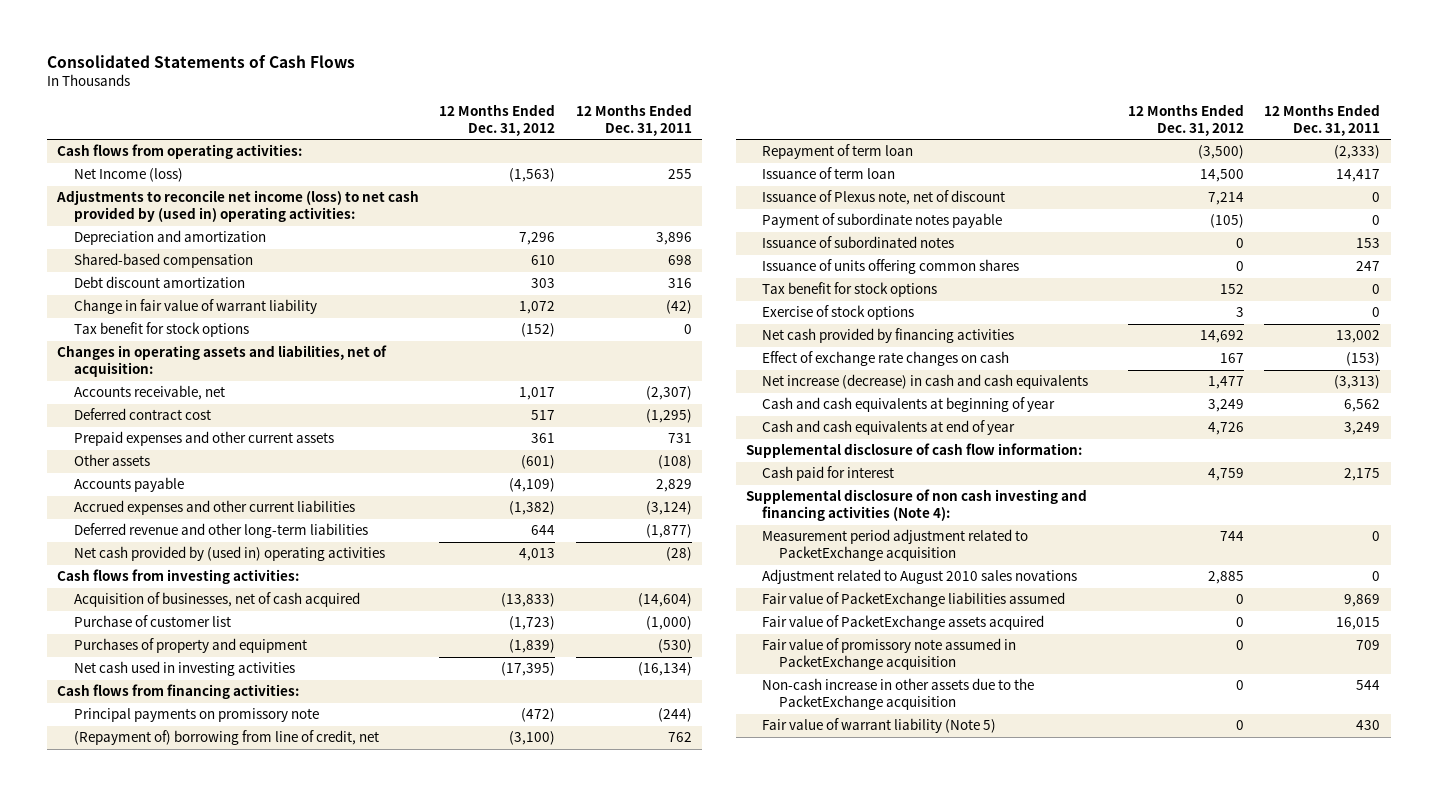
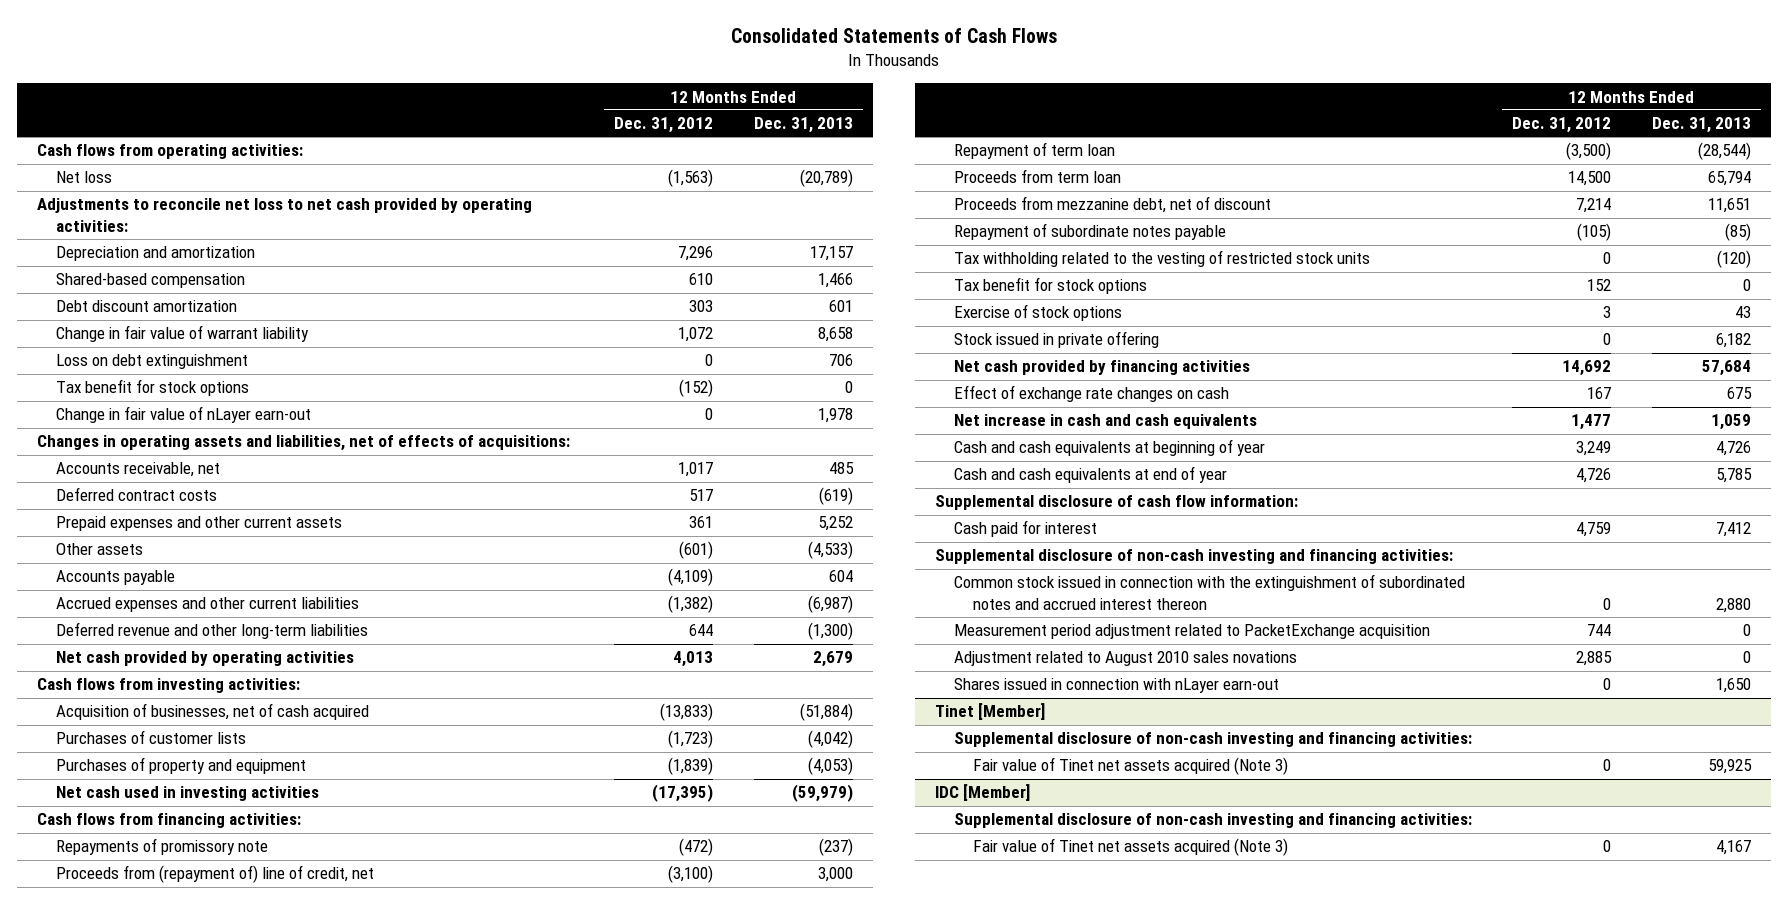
- | 12 Months Ended Dec. 31, 2012 | 12 Months Ended Dec. 31, 2011
+ | 12 Months Ended Dec. 31, 2012 | 12 Months Ended Dec. 31, 2013
- Net Income (loss) | (1,563) | 255
- Adjustments to reconcile net income (loss) to net cash provided by (used in) operating activities:
+ Net loss | (1,563) | (20,789)
+ Adjustments to reconcile net loss to net cash provided by operating activities:
+ Loss on debt extinguishment | 0 | 706
- Changes in operating assets and liabilities, net of acquisition:
+ Change in fair value of nLayer earn-out | 0 | 1,978
+ Changes in operating assets and liabilities, net of effects of acquisitions:
- Deferred contract cost | 517 | (1,295)
+ Deferred contract costs | 517 | (619)
- Net cash provided by (used in) operating activities | 4,013 | (28)
+ Net cash provided by operating activities | 4,013 | 2,679
- Purchase of customer list | (1,723) | (1,000)
+ Purchases of customer lists | (1,723) | (4,042)
- Principal payments on promissory note | (472) | (244)
- (Repayment of) borrowing from line of credit, net | (3,100) | 762
+ Repayments of promissory note | (472) | (237)
+ Proceeds from (repayment of) line of credit, net | (3,100) | 3,000
- Issuance of term loan | 14,500 | 14,417
- Issuance of Plexus note, net of discount | 7,214 | 0
- Payment of subordinate notes payable | (105) | 0
- Issuance of subordinated notes | 0 | 153
- Issuance of units offering common shares | 0 | 247
+ Proceeds from term loan | 14,500 | 65,794
+ Proceeds from mezzanine debt, net of discount | 7,214 | 11,651
+ Repayment of subordinate notes payable | (105) | (85)
+ Tax withholding related to the vesting of restricted stock units | 0 | (120)
+ Stock issued in private offering | 0 | 6,182
- Net increase (decrease) in cash and cash equivalents | 1,477 | (3,313)
+ Net increase in cash and cash equivalents | 1,477 | 1,059
- Supplemental disclosure of non cash investing and financing activities (Note 4):
+ Supplemental disclosure of non-cash investing and financing activities:
+ Common stock issued in connection with the extinguishment of subordinated notes and accrued interest thereon | 0 | 2,880
- Fair value of PacketExchange liabilities assumed | 0 | 9,869
- Fair value of PacketExchange assets acquired | 0 | 16,015
- Fair value of promissory note assumed in PacketExchange acquisition | 0 | 709
- Non-cash increase in other assets due to the PacketExchange acquisition | 0 | 544
- Fair value of warrant liability (Note 5) | 0 | 430
+ Shares issued in connection with nLayer earn-out | 0 | 1,650
+ Tinet [Member]
+ Supplemental disclosure of non-cash investing and financing activities:
+ Fair value of Tinet net assets acquired (Note 3) | 0 | 59,925
+ IDC [Member]
+ Supplemental disclosure of non-cash investing and financing activities:
+ Fair value of Tinet net assets acquired (Note 3) | 0 | 4,167

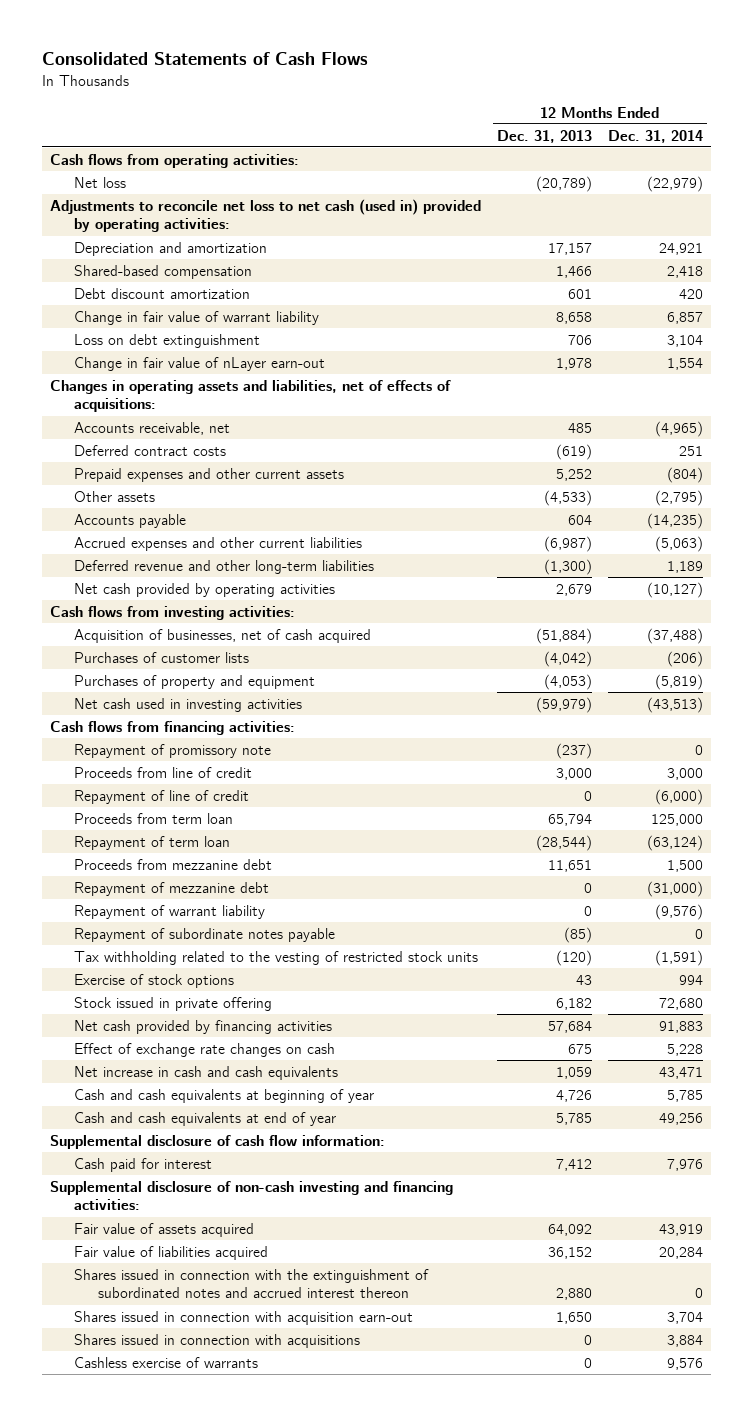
- | 12 Months Ended Dec. 31, 2012 | 12 Months Ended Dec. 31, 2013
+ | 12 Months Ended Dec. 31, 2013 | 12 Months Ended Dec. 31, 2014
- Adjustments to reconcile net loss to net cash provided by operating activities:
+ Adjustments to reconcile net loss to net cash (used in) provided by operating activities:
- Tax benefit for stock options | (152) | 0
- Repayments of promissory note | (472) | (237)
- Proceeds from (repayment of) line of credit, net | (3,100) | 3,000
+ Repayment of promissory note | (237) | 0
+ Proceeds from line of credit | 3,000 | 3,000
+ Repayment of line of credit | 0 | (6,000)
- Proceeds from mezzanine debt, net of discount | 7,214 | 11,651
moved down: Repayment of term loan | (28,544) | (63,124)
+ Proceeds from mezzanine debt | 11,651 | 1,500
+ Repayment of mezzanine debt | 0 | (31,000)
+ Repayment of warrant liability | 0 | (9,576)
- Tax benefit for stock options | 152 | 0
- Common stock issued in connection with the extinguishment of subordinated notes and accrued interest thereon | 0 | 2,880
- Measurement period adjustment related to PacketExchange acquisition | 744 | 0
- Adjustment related to August 2010 sales novations | 2,885 | 0
- Shares issued in connection with nLayer earn-out | 0 | 1,650
- Tinet [Member]
- Supplemental disclosure of non-cash investing and financing activities:
- Fair value of Tinet net assets acquired (Note 3) | 0 | 59,925
- IDC [Member]
- Supplemental disclosure of non-cash investing and financing activities:
- Fair value of Tinet net assets acquired (Note 3) | 0 | 4,167
+ Fair value of assets acquired | 64,092 | 43,919
+ Fair value of liabilities acquired | 36,152 | 20,284
+ Shares issued in connection with the extinguishment of subordinated notes and accrued interest thereon | 2,880 | 0
+ Shares issued in connection with acquisition earn-out | 1,650 | 3,704
+ Shares issued in connection with acquisitions | 0 | 3,884
+ Cashless exercise of warrants | 0 | 9,576

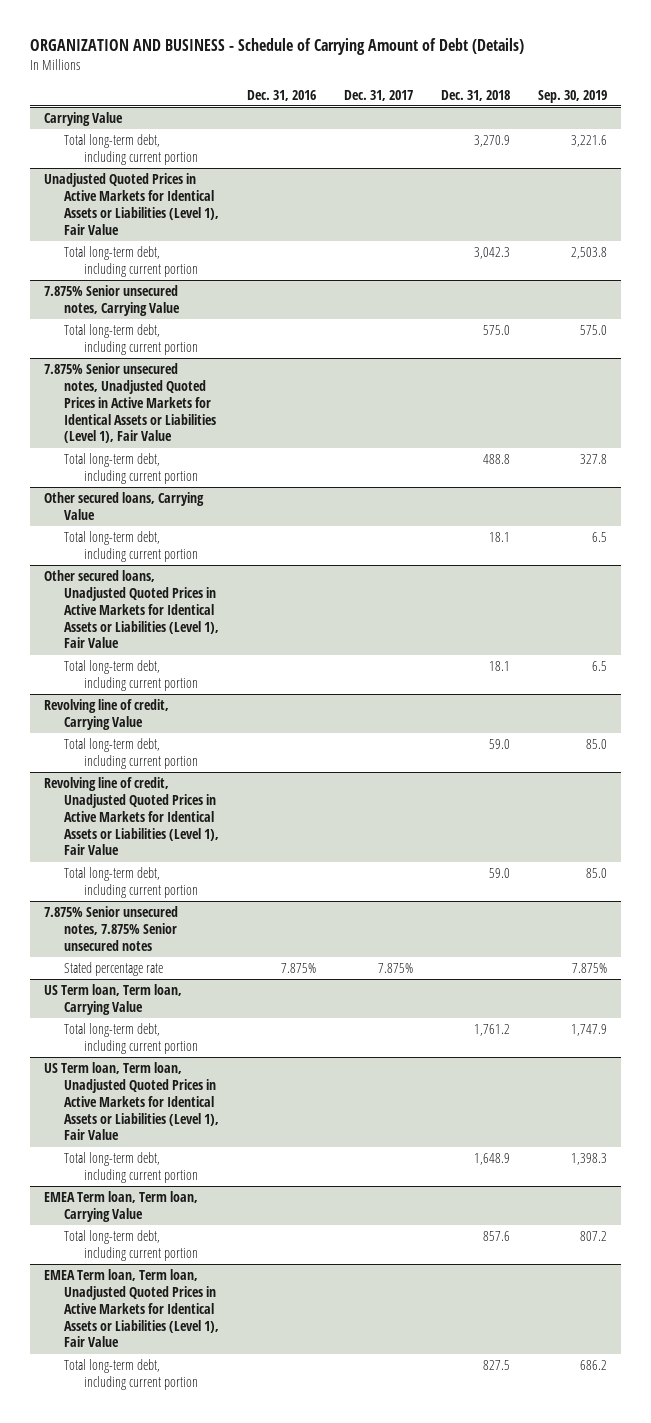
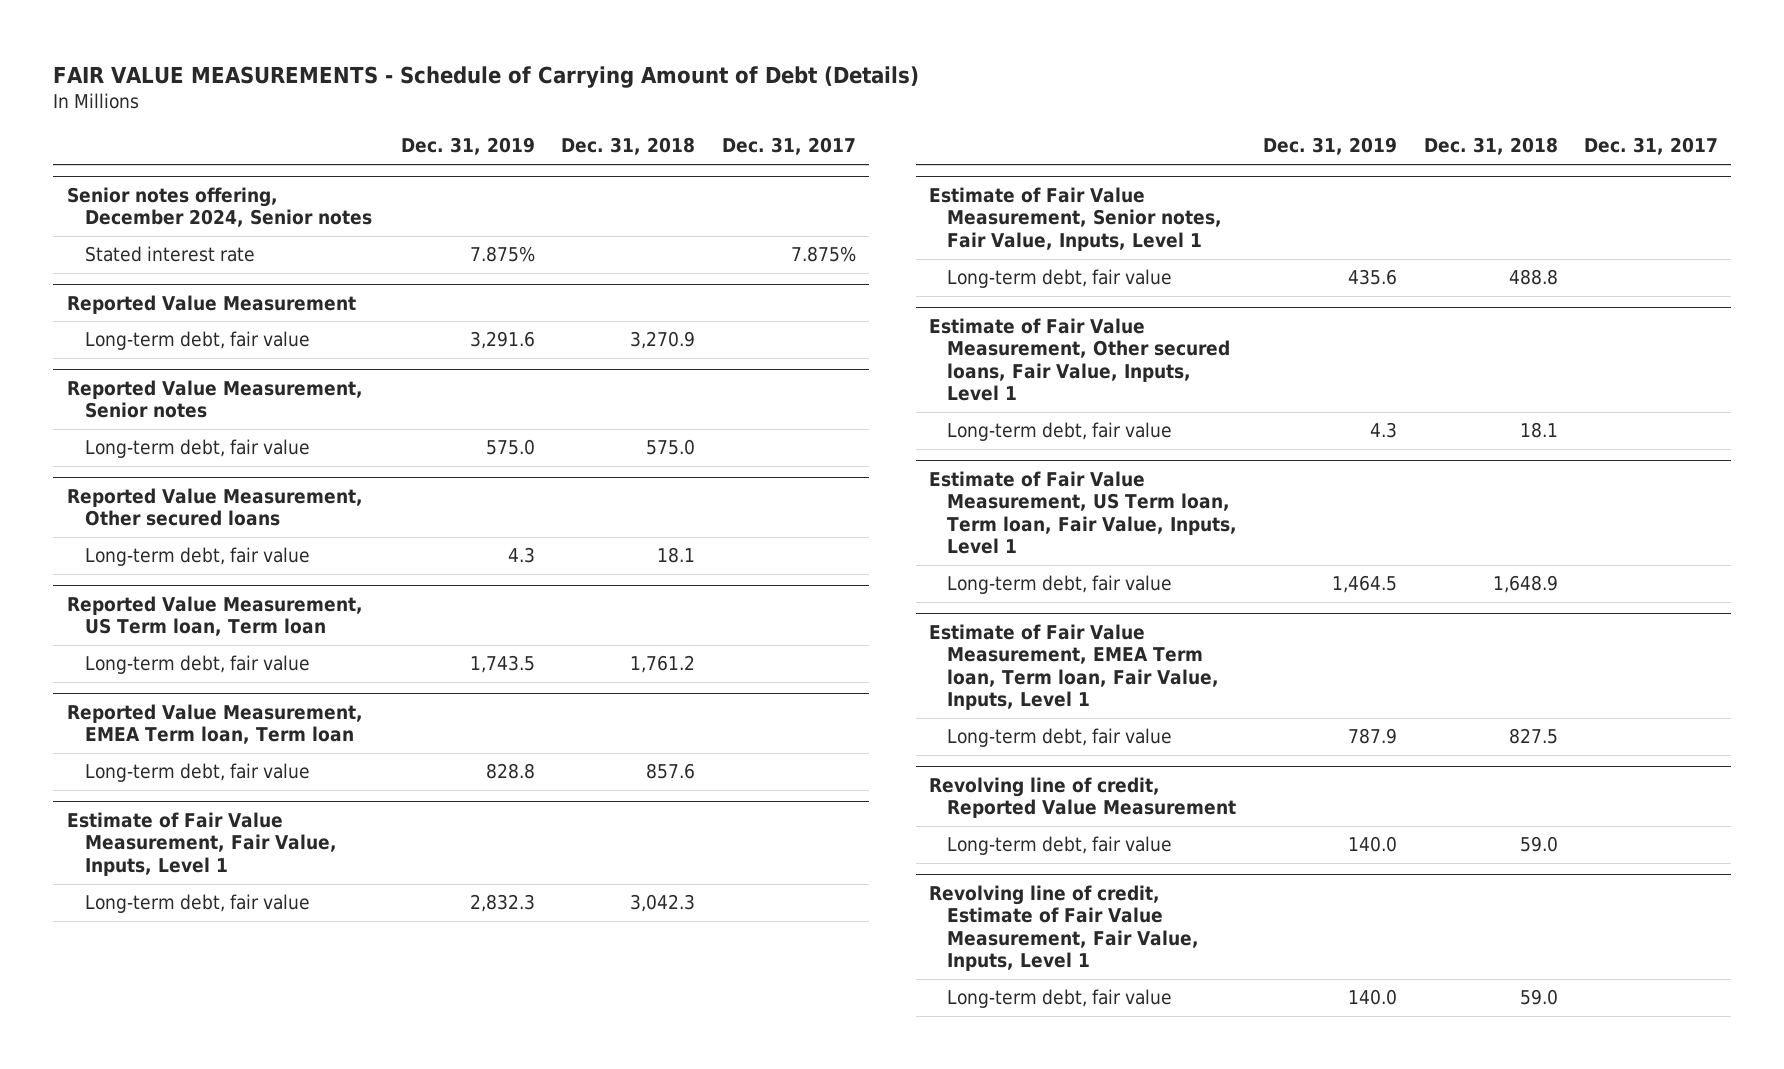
- ORGANIZATION AND BUSINESS - Schedule of Carrying Amount of Debt (Details)
+ FAIR VALUE MEASUREMENTS - Schedule of Carrying Amount of Debt (Details)
- | Dec. 31, 2016 | Dec. 31, 2017 | Dec. 31, 2018 | Sep. 30, 2019
+ | Dec. 31, 2019 | Dec. 31, 2018 | Dec. 31, 2017
- Carrying Value
- Total long-term debt, including current portion | | | 3,270.9 | 3,221.6
- Unadjusted Quoted Prices in Active Markets for Identical Assets or Liabilities (Level 1), Fair Value
- Total long-term debt, including current portion | | | 3,042.3 | 2,503.8
- 7.875% Senior unsecured notes, Carrying Value
- Total long-term debt, including current portion | | | 575.0 | 575.0
- 7.875% Senior unsecured notes, Unadjusted Quoted Prices in Active Markets for Identical Assets or Liabilities (Level 1), Fair Value
- Total long-term debt, including current portion | | | 488.8 | 327.8
- Other secured loans, Carrying Value
- Total long-term debt, including current portion | | | 18.1 | 6.5
- Other secured loans, Unadjusted Quoted Prices in Active Markets for Identical Assets or Liabilities (Level 1), Fair Value
- Total long-term debt, including current portion | | | 18.1 | 6.5
- Revolving line of credit, Carrying Value
- Total long-term debt, including current portion | | | 59.0 | 85.0
- Revolving line of credit, Unadjusted Quoted Prices in Active Markets for Identical Assets or Liabilities (Level 1), Fair Value
- Total long-term debt, including current portion | | | 59.0 | 85.0
- 7.875% Senior unsecured notes, 7.875% Senior unsecured notes
- Stated percentage rate | 7.875% | 7.875% | | 7.875%
- US Term loan, Term loan, Carrying Value
- Total long-term debt, including current portion | | | 1,761.2 | 1,747.9
- US Term loan, Term loan, Unadjusted Quoted Prices in Active Markets for Identical Assets or Liabilities (Level 1), Fair Value
- Total long-term debt, including current portion | | | 1,648.9 | 1,398.3
- EMEA Term loan, Term loan, Carrying Value
- Total long-term debt, including current portion | | | 857.6 | 807.2
- EMEA Term loan, Term loan, Unadjusted Quoted Prices in Active Markets for Identical Assets or Liabilities (Level 1), Fair Value
- Total long-term debt, including current portion | | | 827.5 | 686.2
+ Senior notes offering, December 2024, Senior notes
+ Stated interest rate | 7.875% | | 7.875%
+ Reported Value Measurement
+ Long-term debt, fair value | 3,291.6 | 3,270.9 |
+ Reported Value Measurement, Senior notes
+ Long-term debt, fair value | 575.0 | 575.0 |
+ Reported Value Measurement, Other secured loans
+ Long-term debt, fair value | 4.3 | 18.1 |
+ Reported Value Measurement, US Term loan, Term loan
+ Long-term debt, fair value | 1,743.5 | 1,761.2 |
+ Reported Value Measurement, EMEA Term loan, Term loan
+ Long-term debt, fair value | 828.8 | 857.6 |
+ Estimate of Fair Value Measurement, Fair Value, Inputs, Level 1
+ Long-term debt, fair value | 2,832.3 | 3,042.3 |
+ Estimate of Fair Value Measurement, Senior notes, Fair Value, Inputs, Level 1
+ Long-term debt, fair value | 435.6 | 488.8 |
+ Estimate of Fair Value Measurement, Other secured loans, Fair Value, Inputs, Level 1
+ Long-term debt, fair value | 4.3 | 18.1 |
+ Estimate of Fair Value Measurement, US Term loan, Term loan, Fair Value, Inputs, Level 1
+ Long-term debt, fair value | 1,464.5 | 1,648.9 |
+ Estimate of Fair Value Measurement, EMEA Term loan, Term loan, Fair Value, Inputs, Level 1
+ Long-term debt, fair value | 787.9 | 827.5 |
+ Revolving line of credit, Reported Value Measurement
+ Long-term debt, fair value | 140.0 | 59.0 |
+ Revolving line of credit, Estimate of Fair Value Measurement, Fair Value, Inputs, Level 1
+ Long-term debt, fair value | 140.0 | 59.0 |

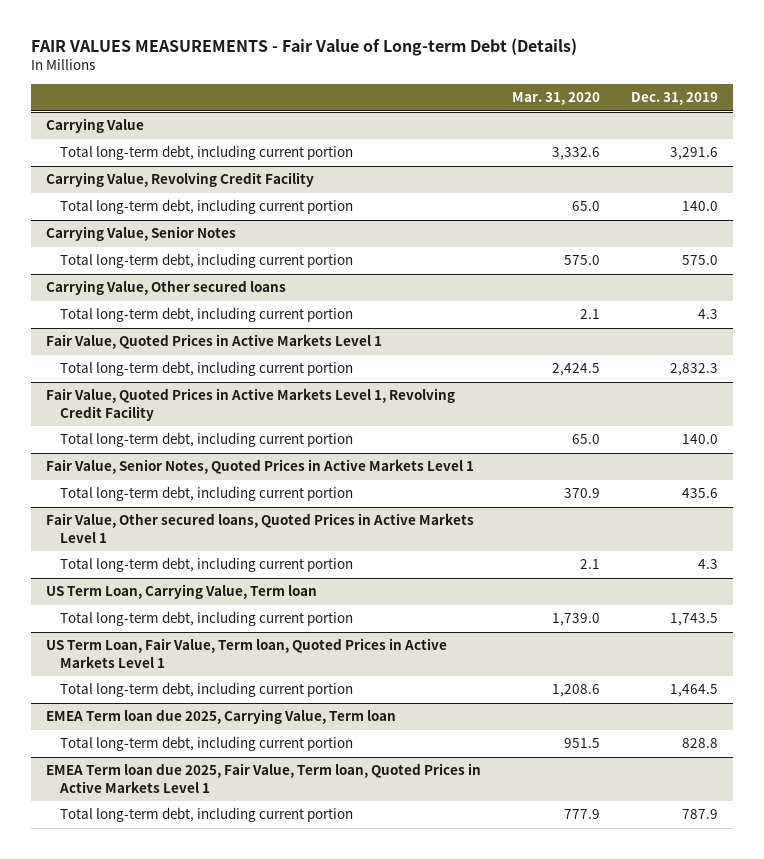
- FAIR VALUE MEASUREMENTS - Schedule of Carrying Amount of Debt (Details)
+ FAIR VALUES MEASUREMENTS - Fair Value of Long-term Debt (Details)
- | Dec. 31, 2019 | Dec. 31, 2018 | Dec. 31, 2017
+ | Mar. 31, 2020 | Dec. 31, 2019
- Senior notes offering, December 2024, Senior notes
- Stated interest rate | 7.875% | | 7.875%
- Reported Value Measurement
- Long-term debt, fair value | 3,291.6 | 3,270.9 |
- Reported Value Measurement, Senior notes
- Long-term debt, fair value | 575.0 | 575.0 |
- Reported Value Measurement, Other secured loans
- Long-term debt, fair value | 4.3 | 18.1 |
- Reported Value Measurement, US Term loan, Term loan
- Long-term debt, fair value | 1,743.5 | 1,761.2 |
- Reported Value Measurement, EMEA Term loan, Term loan
- Long-term debt, fair value | 828.8 | 857.6 |
- Estimate of Fair Value Measurement, Fair Value, Inputs, Level 1
- Long-term debt, fair value | 2,832.3 | 3,042.3 |
- Estimate of Fair Value Measurement, Senior notes, Fair Value, Inputs, Level 1
- Long-term debt, fair value | 435.6 | 488.8 |
- Estimate of Fair Value Measurement, Other secured loans, Fair Value, Inputs, Level 1
- Long-term debt, fair value | 4.3 | 18.1 |
- Estimate of Fair Value Measurement, US Term loan, Term loan, Fair Value, Inputs, Level 1
- Long-term debt, fair value | 1,464.5 | 1,648.9 |
- Estimate of Fair Value Measurement, EMEA Term loan, Term loan, Fair Value, Inputs, Level 1
- Long-term debt, fair value | 787.9 | 827.5 |
- Revolving line of credit, Reported Value Measurement
- Long-term debt, fair value | 140.0 | 59.0 |
- Revolving line of credit, Estimate of Fair Value Measurement, Fair Value, Inputs, Level 1
- Long-term debt, fair value | 140.0 | 59.0 |
+ Carrying Value
+ Total long-term debt, including current portion | 3,332.6 | 3,291.6
+ Carrying Value, Revolving Credit Facility
+ Total long-term debt, including current portion | 65.0 | 140.0
+ Carrying Value, Senior Notes
+ Total long-term debt, including current portion | 575.0 | 575.0
+ Carrying Value, Other secured loans
+ Total long-term debt, including current portion | 2.1 | 4.3
+ Fair Value, Quoted Prices in Active Markets Level 1
+ Total long-term debt, including current portion | 2,424.5 | 2,832.3
+ Fair Value, Quoted Prices in Active Markets Level 1, Revolving Credit Facility
+ Total long-term debt, including current portion | 65.0 | 140.0
+ Fair Value, Senior Notes, Quoted Prices in Active Markets Level 1
+ Total long-term debt, including current portion | 370.9 | 435.6
+ Fair Value, Other secured loans, Quoted Prices in Active Markets Level 1
+ Total long-term debt, including current portion | 2.1 | 4.3
+ US Term Loan, Carrying Value, Term loan
+ Total long-term debt, including current portion | 1,739.0 | 1,743.5
+ US Term Loan, Fair Value, Term loan, Quoted Prices in Active Markets Level 1
+ Total long-term debt, including current portion | 1,208.6 | 1,464.5
+ EMEA Term loan due 2025, Carrying Value, Term loan
+ Total long-term debt, including current portion | 951.5 | 828.8
+ EMEA Term loan due 2025, Fair Value, Term loan, Quoted Prices in Active Markets Level 1
+ Total long-term debt, including current portion | 777.9 | 787.9

